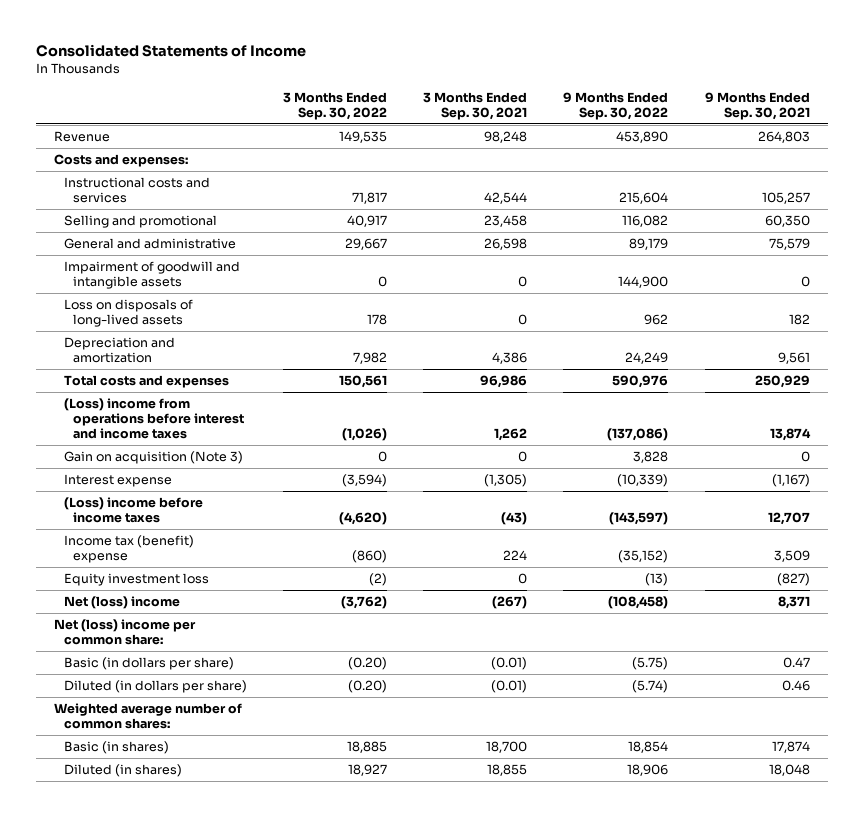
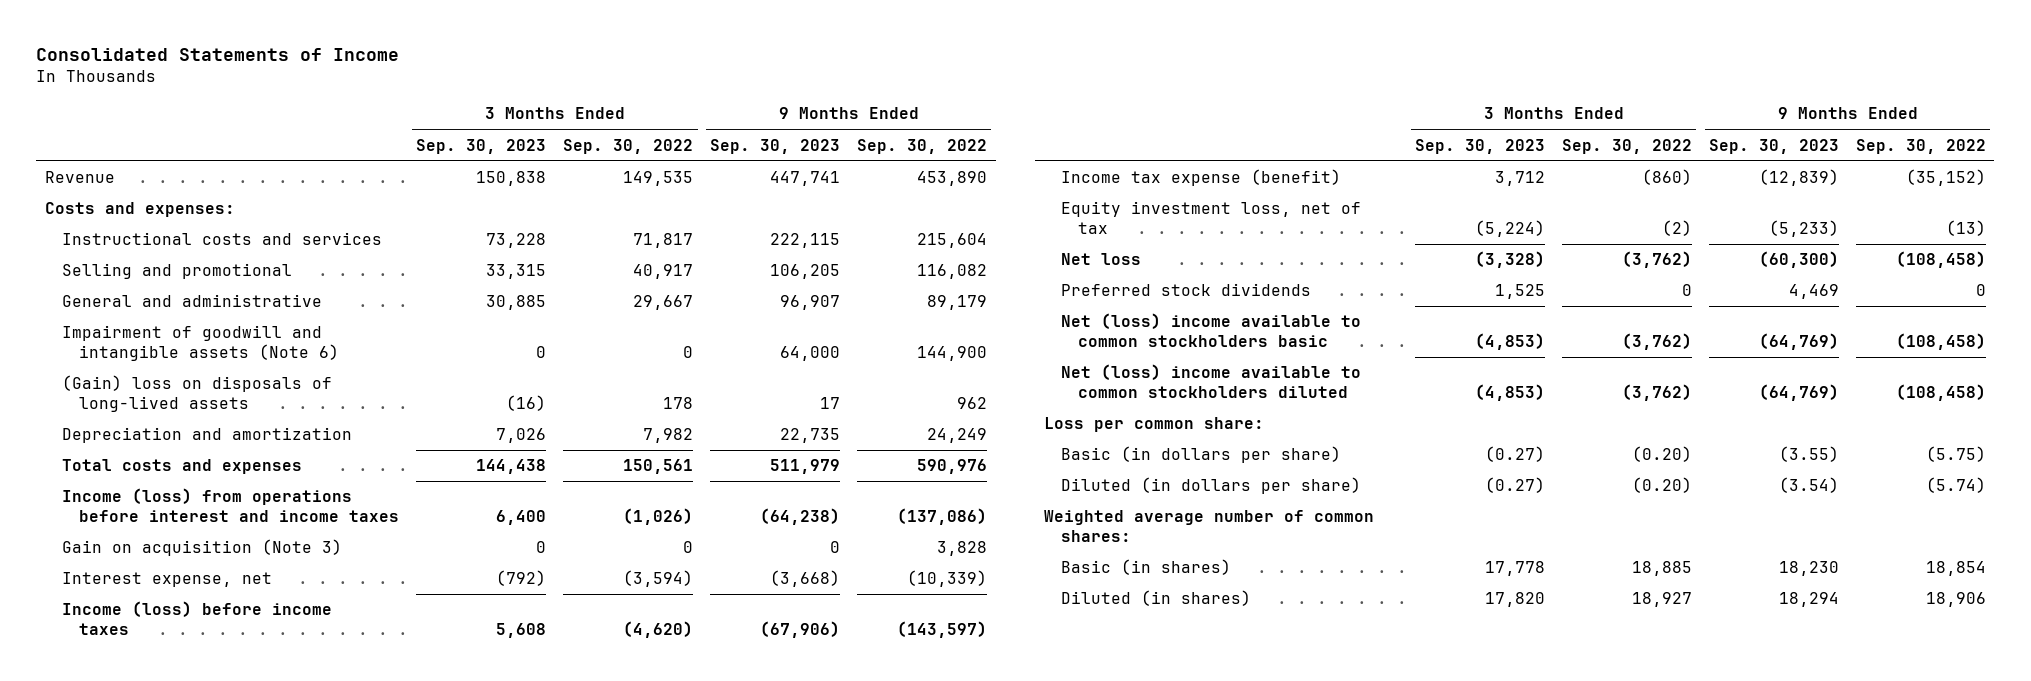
- | 3 Months Ended Sep. 30, 2022 | 3 Months Ended Sep. 30, 2021 | 9 Months Ended Sep. 30, 2022 | 9 Months Ended Sep. 30, 2021
+ | 3 Months Ended Sep. 30, 2023 | 3 Months Ended Sep. 30, 2022 | 9 Months Ended Sep. 30, 2023 | 9 Months Ended Sep. 30, 2022
- Impairment of goodwill and intangible assets | 0 | 0 | 144,900 | 0
- Loss on disposals of long-lived assets | 178 | 0 | 962 | 182
+ Impairment of goodwill and intangible assets (Note 6) | 0 | 0 | 64,000 | 144,900
+ (Gain) loss on disposals of long-lived assets | (16) | 178 | 17 | 962
- (Loss) income from operations before interest and income taxes | (1,026) | 1,262 | (137,086) | 13,874
+ Income (loss) from operations before interest and income taxes | 6,400 | (1,026) | (64,238) | (137,086)
- Interest expense | (3,594) | (1,305) | (10,339) | (1,167)
- (Loss) income before income taxes | (4,620) | (43) | (143,597) | 12,707
- Income tax (benefit) expense | (860) | 224 | (35,152) | 3,509
- Equity investment loss | (2) | 0 | (13) | (827)
- Net (loss) income | (3,762) | (267) | (108,458) | 8,371
- Net (loss) income per common share:
+ Interest expense, net | (792) | (3,594) | (3,668) | (10,339)
+ Income (loss) before income taxes | 5,608 | (4,620) | (67,906) | (143,597)
+ Income tax expense (benefit) | 3,712 | (860) | (12,839) | (35,152)
+ Equity investment loss, net of tax | (5,224) | (2) | (5,233) | (13)
+ Net loss | (3,328) | (3,762) | (60,300) | (108,458)
+ Preferred stock dividends | 1,525 | 0 | 4,469 | 0
+ Net (loss) income available to common stockholders basic | (4,853) | (3,762) | (64,769) | (108,458)
+ Net (loss) income available to common stockholders diluted | (4,853) | (3,762) | (64,769) | (108,458)
+ Loss per common share:

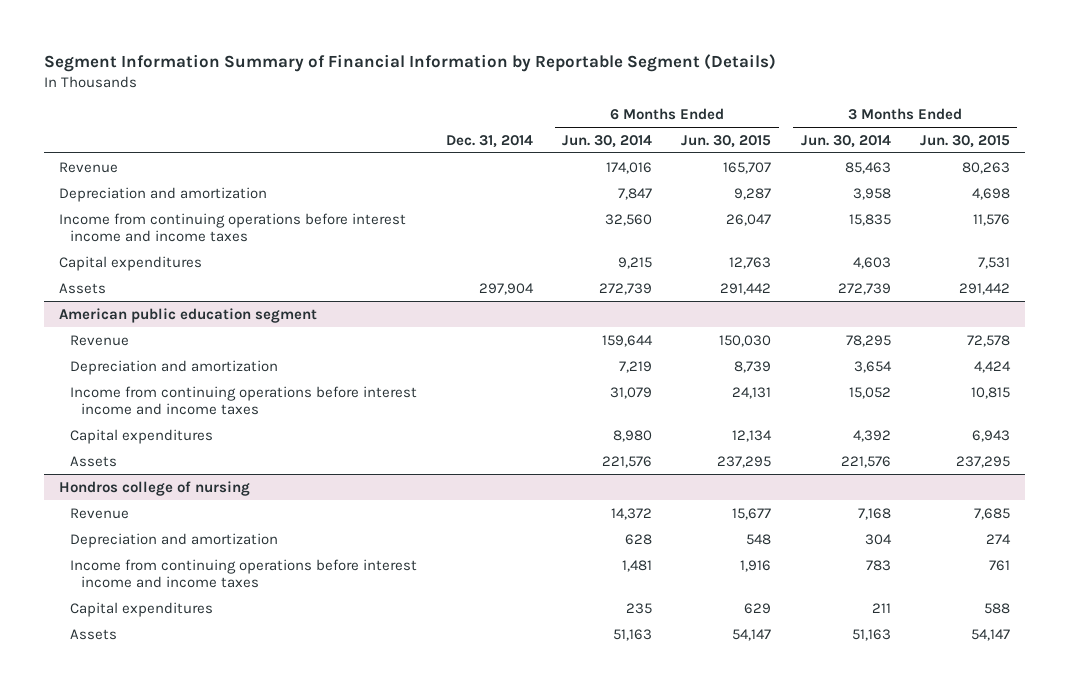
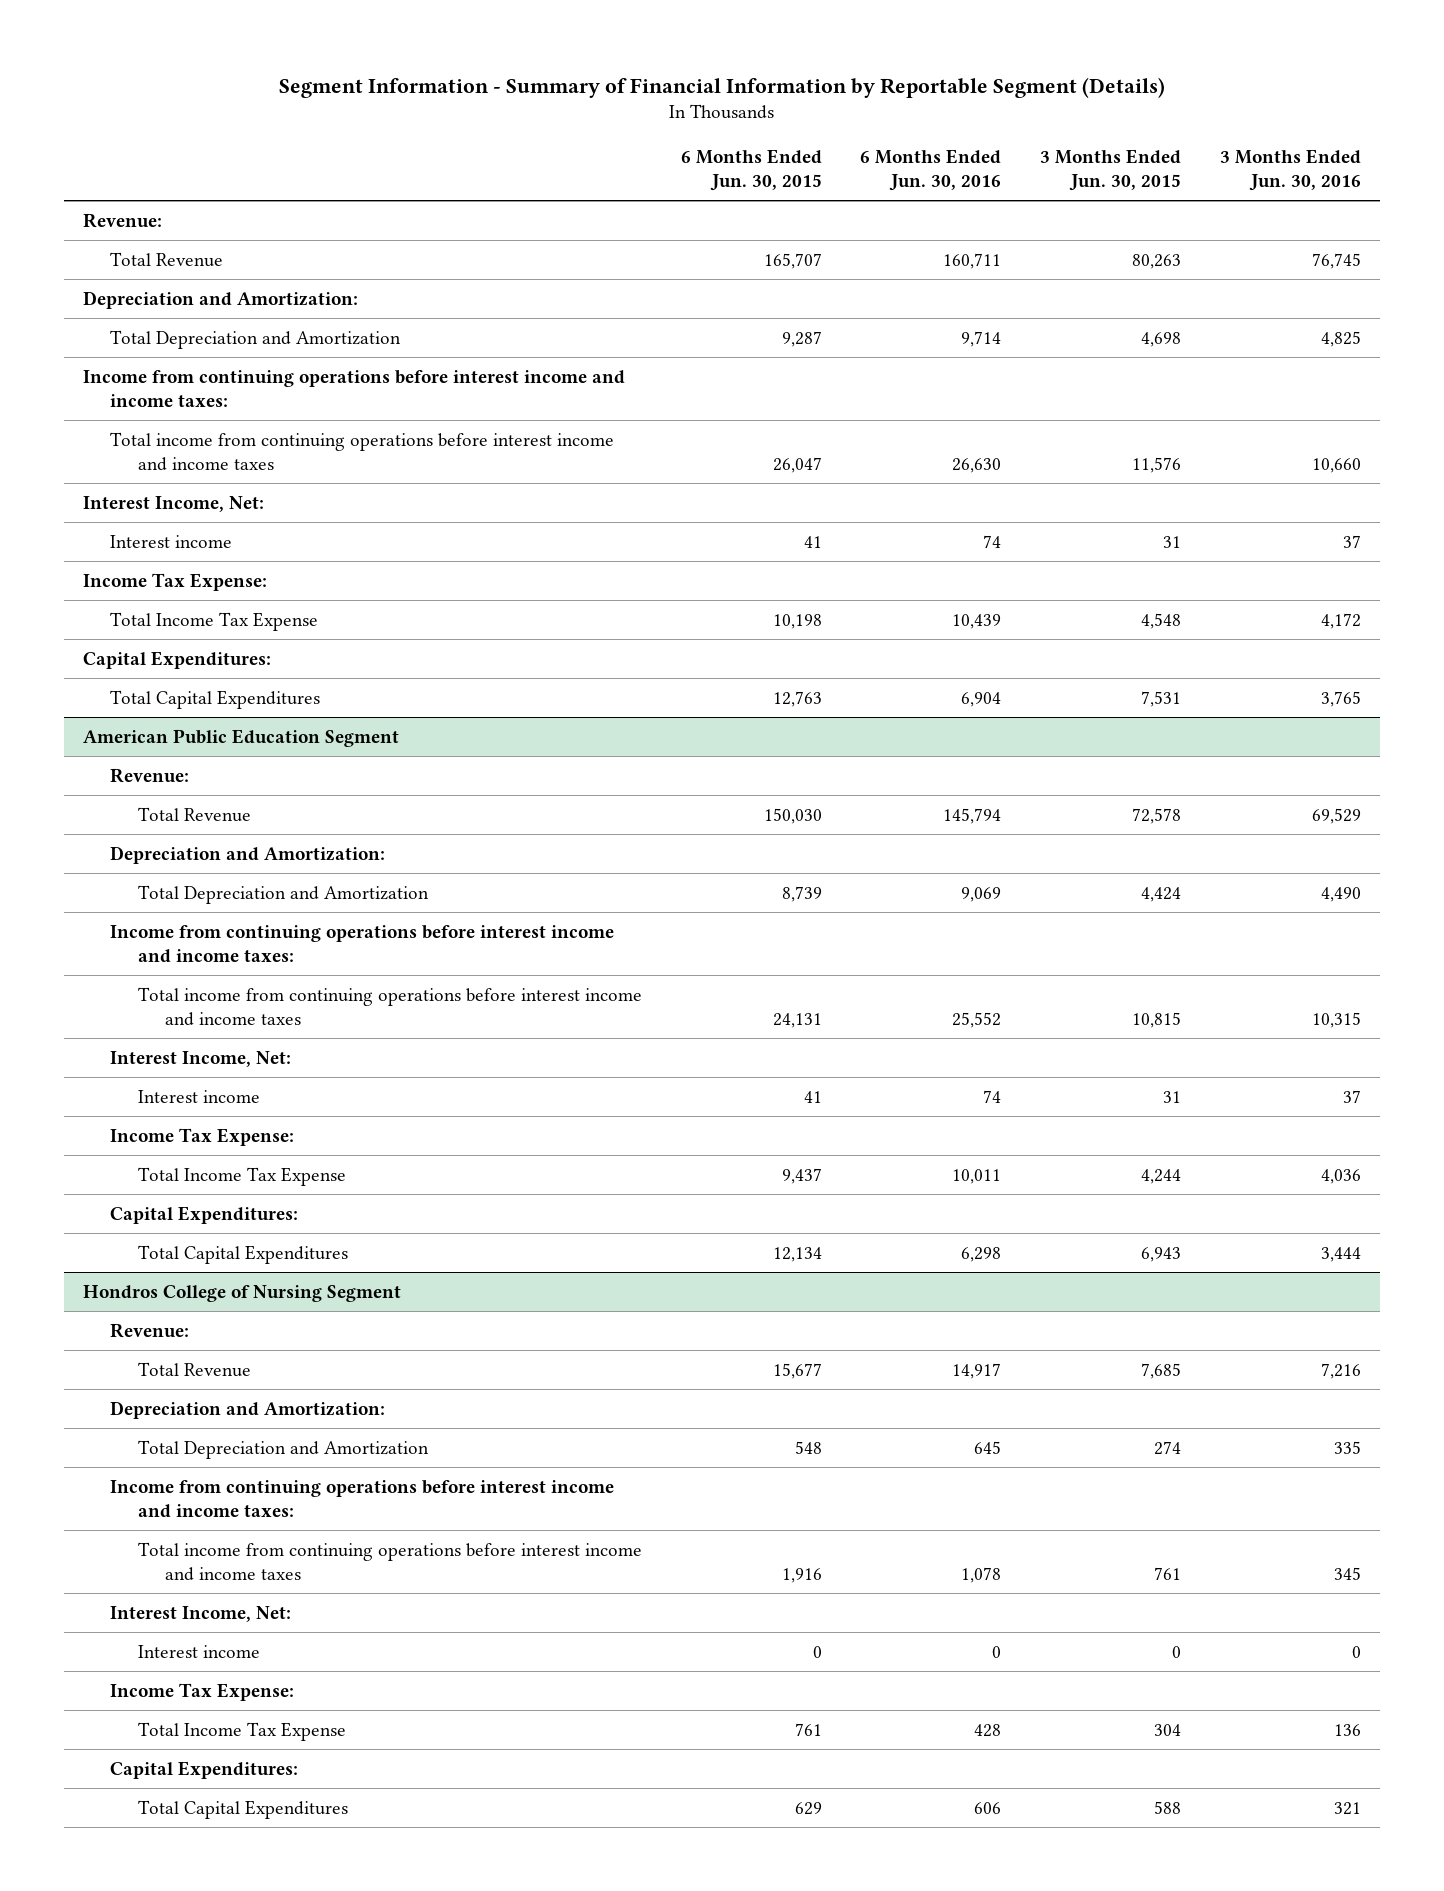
- Segment Information Summary of Financial Information by Reportable Segment (Details)
+ Segment Information - Summary of Financial Information by Reportable Segment (Details)
- | Dec. 31, 2014 | 6 Months Ended Jun. 30, 2014 | 6 Months Ended Jun. 30, 2015 | 3 Months Ended Jun. 30, 2014 | 3 Months Ended Jun. 30, 2015
+ | 6 Months Ended Jun. 30, 2015 | 6 Months Ended Jun. 30, 2016 | 3 Months Ended Jun. 30, 2015 | 3 Months Ended Jun. 30, 2016
- Revenue | | 174,016 | 165,707 | 85,463 | 80,263
- Depreciation and amortization | | 7,847 | 9,287 | 3,958 | 4,698
- Income from continuing operations before interest income and income taxes | | 32,560 | 26,047 | 15,835 | 11,576
- Capital expenditures | | 9,215 | 12,763 | 4,603 | 7,531
- Assets | 297,904 | 272,739 | 291,442 | 272,739 | 291,442
- American public education segment
- Revenue | | 159,644 | 150,030 | 78,295 | 72,578
- Depreciation and amortization | | 7,219 | 8,739 | 3,654 | 4,424
- Income from continuing operations before interest income and income taxes | | 31,079 | 24,131 | 15,052 | 10,815
- Capital expenditures | | 8,980 | 12,134 | 4,392 | 6,943
- Assets | | 221,576 | 237,295 | 221,576 | 237,295
- Hondros college of nursing
- Revenue | | 14,372 | 15,677 | 7,168 | 7,685
- Depreciation and amortization | | 628 | 548 | 304 | 274
- Income from continuing operations before interest income and income taxes | | 1,481 | 1,916 | 783 | 761
- Capital expenditures | | 235 | 629 | 211 | 588
- Assets | | 51,163 | 54,147 | 51,163 | 54,147
+ Revenue:
+ Total Revenue | 165,707 | 160,711 | 80,263 | 76,745
+ Depreciation and Amortization:
+ Total Depreciation and Amortization | 9,287 | 9,714 | 4,698 | 4,825
+ Income from continuing operations before interest income and income taxes:
+ Total income from continuing operations before interest income and income taxes | 26,047 | 26,630 | 11,576 | 10,660
+ Interest Income, Net:
+ Interest income | 41 | 74 | 31 | 37
+ Income Tax Expense:
+ Total Income Tax Expense | 10,198 | 10,439 | 4,548 | 4,172
+ Capital Expenditures:
+ Total Capital Expenditures | 12,763 | 6,904 | 7,531 | 3,765
+ American Public Education Segment
+ Revenue:
+ Total Revenue | 150,030 | 145,794 | 72,578 | 69,529
+ Depreciation and Amortization:
+ Total Depreciation and Amortization | 8,739 | 9,069 | 4,424 | 4,490
+ Income from continuing operations before interest income and income taxes:
+ Total income from continuing operations before interest income and income taxes | 24,131 | 25,552 | 10,815 | 10,315
+ Interest Income, Net:
+ Interest income | 41 | 74 | 31 | 37
+ Income Tax Expense:
+ Total Income Tax Expense | 9,437 | 10,011 | 4,244 | 4,036
+ Capital Expenditures:
+ Total Capital Expenditures | 12,134 | 6,298 | 6,943 | 3,444
+ Hondros College of Nursing Segment
+ Revenue:
+ Total Revenue | 15,677 | 14,917 | 7,685 | 7,216
+ Depreciation and Amortization:
+ Total Depreciation and Amortization | 548 | 645 | 274 | 335
+ Income from continuing operations before interest income and income taxes:
+ Total income from continuing operations before interest income and income taxes | 1,916 | 1,078 | 761 | 345
+ Interest Income, Net:
+ Interest income | 0 | 0 | 0 | 0
+ Income Tax Expense:
+ Total Income Tax Expense | 761 | 428 | 304 | 136
+ Capital Expenditures:
+ Total Capital Expenditures | 629 | 606 | 588 | 321

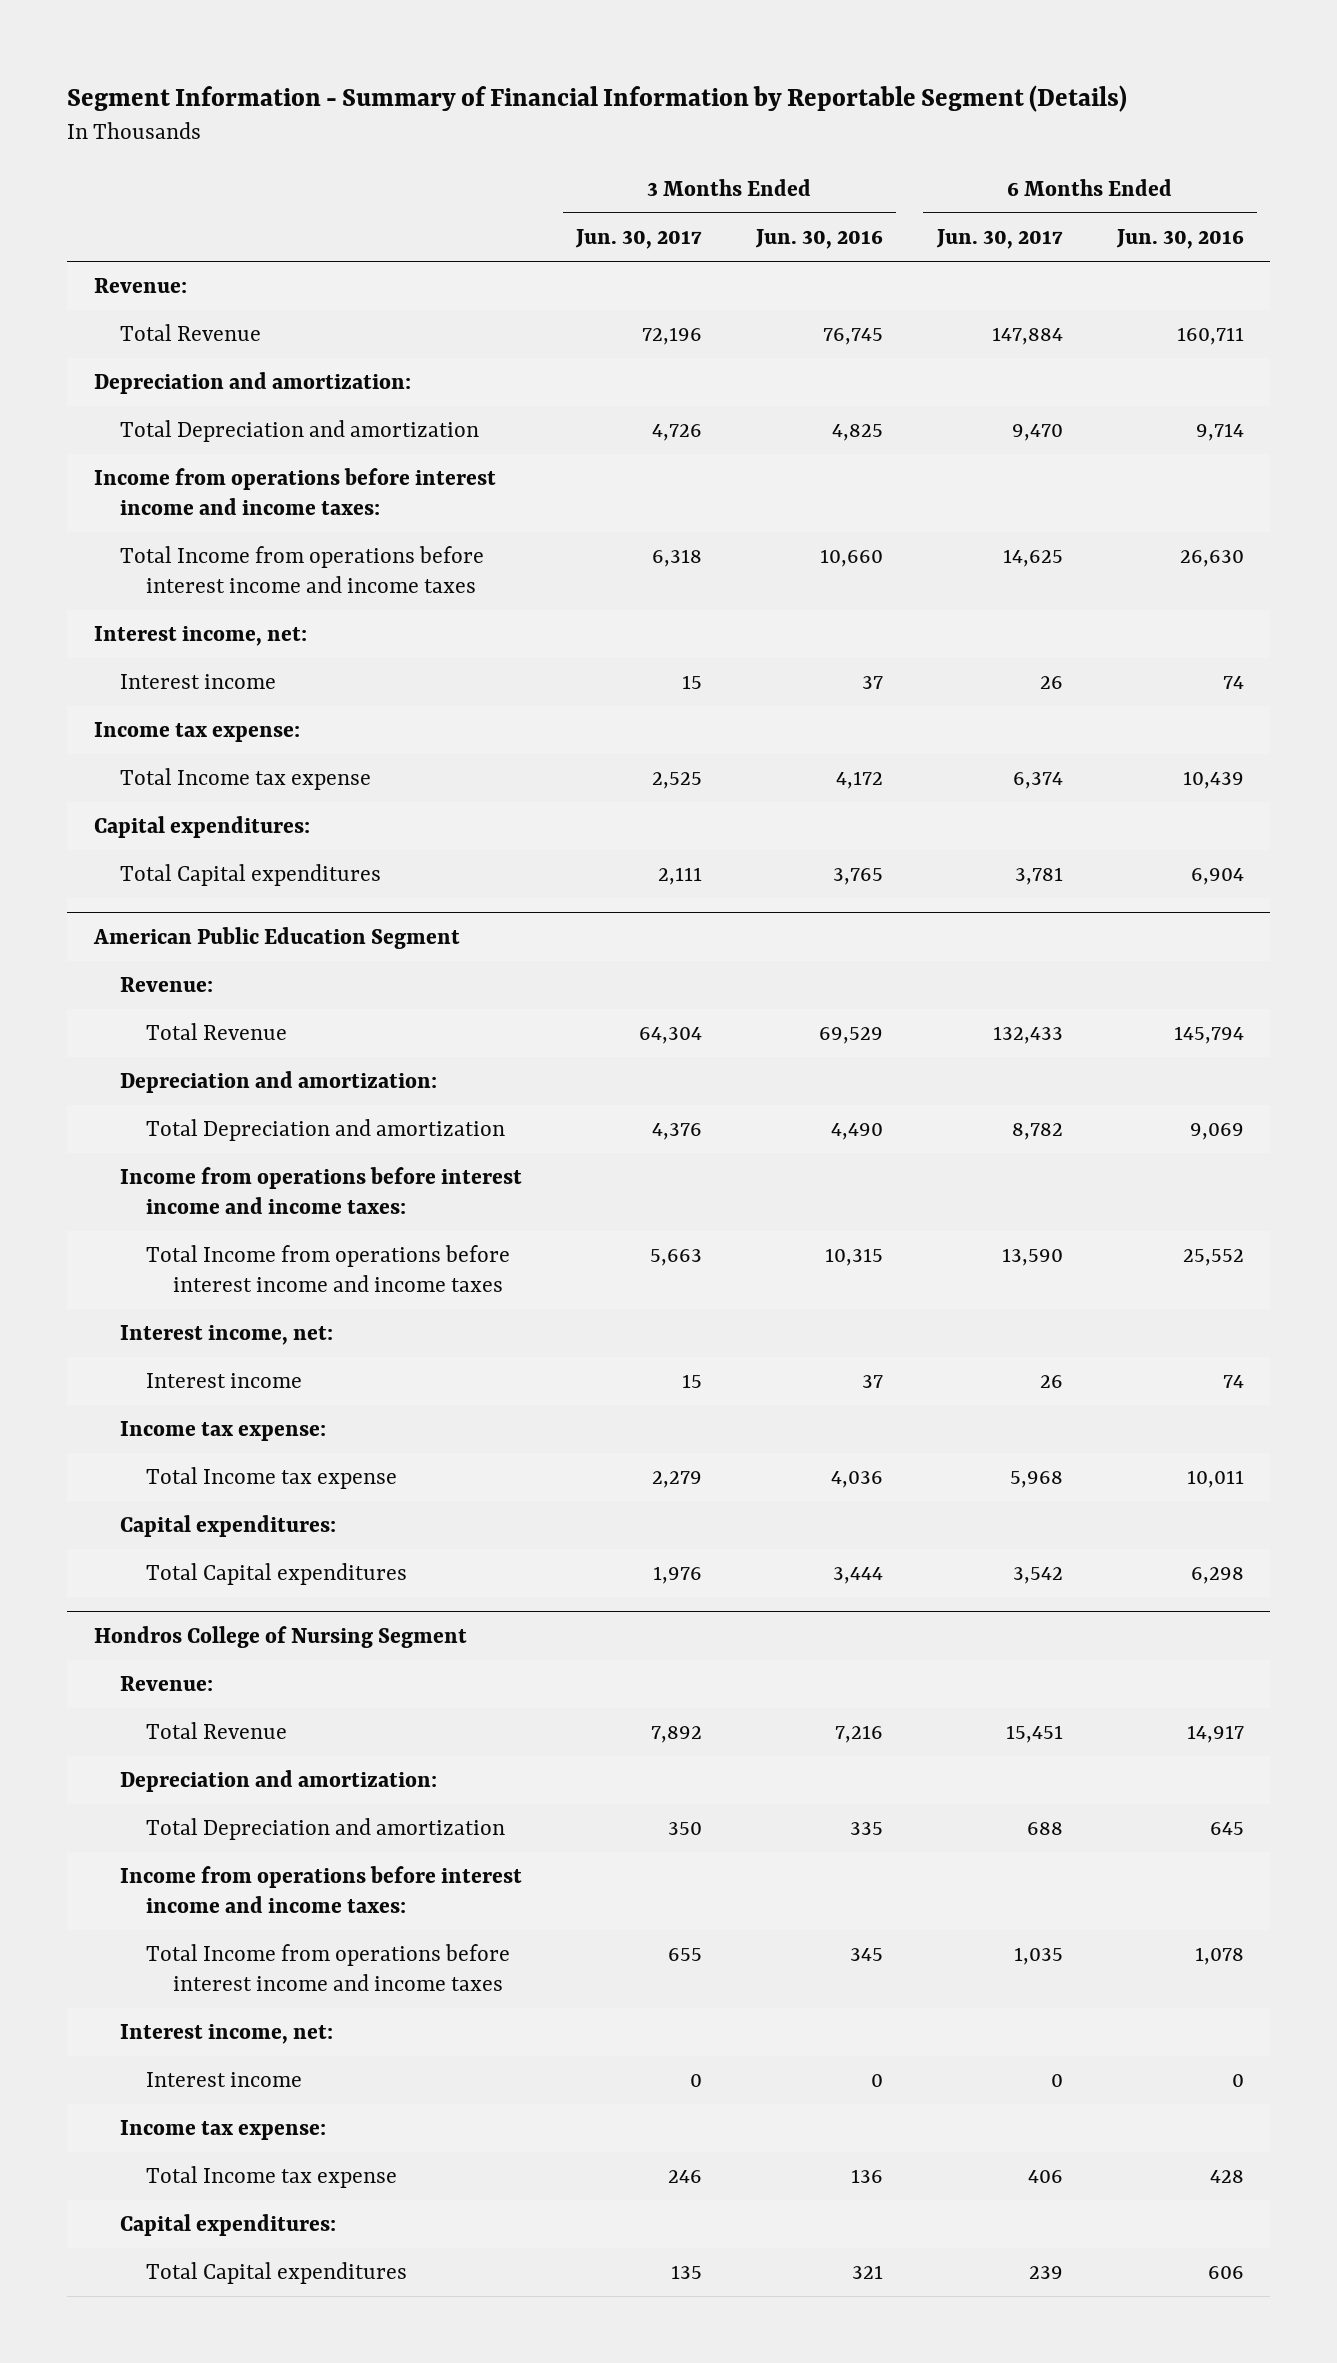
- | 6 Months Ended Jun. 30, 2015 | 6 Months Ended Jun. 30, 2016 | 3 Months Ended Jun. 30, 2015 | 3 Months Ended Jun. 30, 2016
+ | 3 Months Ended Jun. 30, 2017 | 3 Months Ended Jun. 30, 2016 | 6 Months Ended Jun. 30, 2017 | 6 Months Ended Jun. 30, 2016
- Depreciation and Amortization:
- Total Depreciation and Amortization | 9,287 | 9,714 | 4,698 | 4,825
- Income from continuing operations before interest income and income taxes:
- Total income from continuing operations before interest income and income taxes | 26,047 | 26,630 | 11,576 | 10,660
- Interest Income, Net:
+ Depreciation and amortization:
+ Total Depreciation and amortization | 4,726 | 4,825 | 9,470 | 9,714
+ Income from operations before interest income and income taxes:
+ Total Income from operations before interest income and income taxes | 6,318 | 10,660 | 14,625 | 26,630
+ Interest income, net:
- Income Tax Expense:
- Total Income Tax Expense | 10,198 | 10,439 | 4,548 | 4,172
- Capital Expenditures:
- Total Capital Expenditures | 12,763 | 6,904 | 7,531 | 3,765
+ Income tax expense:
+ Total Income tax expense | 2,525 | 4,172 | 6,374 | 10,439
+ Capital expenditures:
+ Total Capital expenditures | 2,111 | 3,765 | 3,781 | 6,904
@ American Public Education Segment
- Depreciation and Amortization:
- Total Depreciation and Amortization | 8,739 | 9,069 | 4,424 | 4,490
- Income from continuing operations before interest income and income taxes:
- Total income from continuing operations before interest income and income taxes | 24,131 | 25,552 | 10,815 | 10,315
- Interest Income, Net:
+ Depreciation and amortization:
+ Total Depreciation and amortization | 4,376 | 4,490 | 8,782 | 9,069
+ Income from operations before interest income and income taxes:
+ Total Income from operations before interest income and income taxes | 5,663 | 10,315 | 13,590 | 25,552
+ Interest income, net:
- Income Tax Expense:
- Total Income Tax Expense | 9,437 | 10,011 | 4,244 | 4,036
- Capital Expenditures:
- Total Capital Expenditures | 12,134 | 6,298 | 6,943 | 3,444
+ Income tax expense:
+ Total Income tax expense | 2,279 | 4,036 | 5,968 | 10,011
+ Capital expenditures:
+ Total Capital expenditures | 1,976 | 3,444 | 3,542 | 6,298
@ Hondros College of Nursing Segment
- Depreciation and Amortization:
- Total Depreciation and Amortization | 548 | 645 | 274 | 335
- Income from continuing operations before interest income and income taxes:
- Total income from continuing operations before interest income and income taxes | 1,916 | 1,078 | 761 | 345
- Interest Income, Net:
+ Depreciation and amortization:
+ Total Depreciation and amortization | 350 | 335 | 688 | 645
+ Income from operations before interest income and income taxes:
+ Total Income from operations before interest income and income taxes | 655 | 345 | 1,035 | 1,078
+ Interest income, net:
- Income Tax Expense:
- Total Income Tax Expense | 761 | 428 | 304 | 136
- Capital Expenditures:
- Total Capital Expenditures | 629 | 606 | 588 | 321
+ Income tax expense:
+ Total Income tax expense | 246 | 136 | 406 | 428
+ Capital expenditures:
+ Total Capital expenditures | 135 | 321 | 239 | 606

